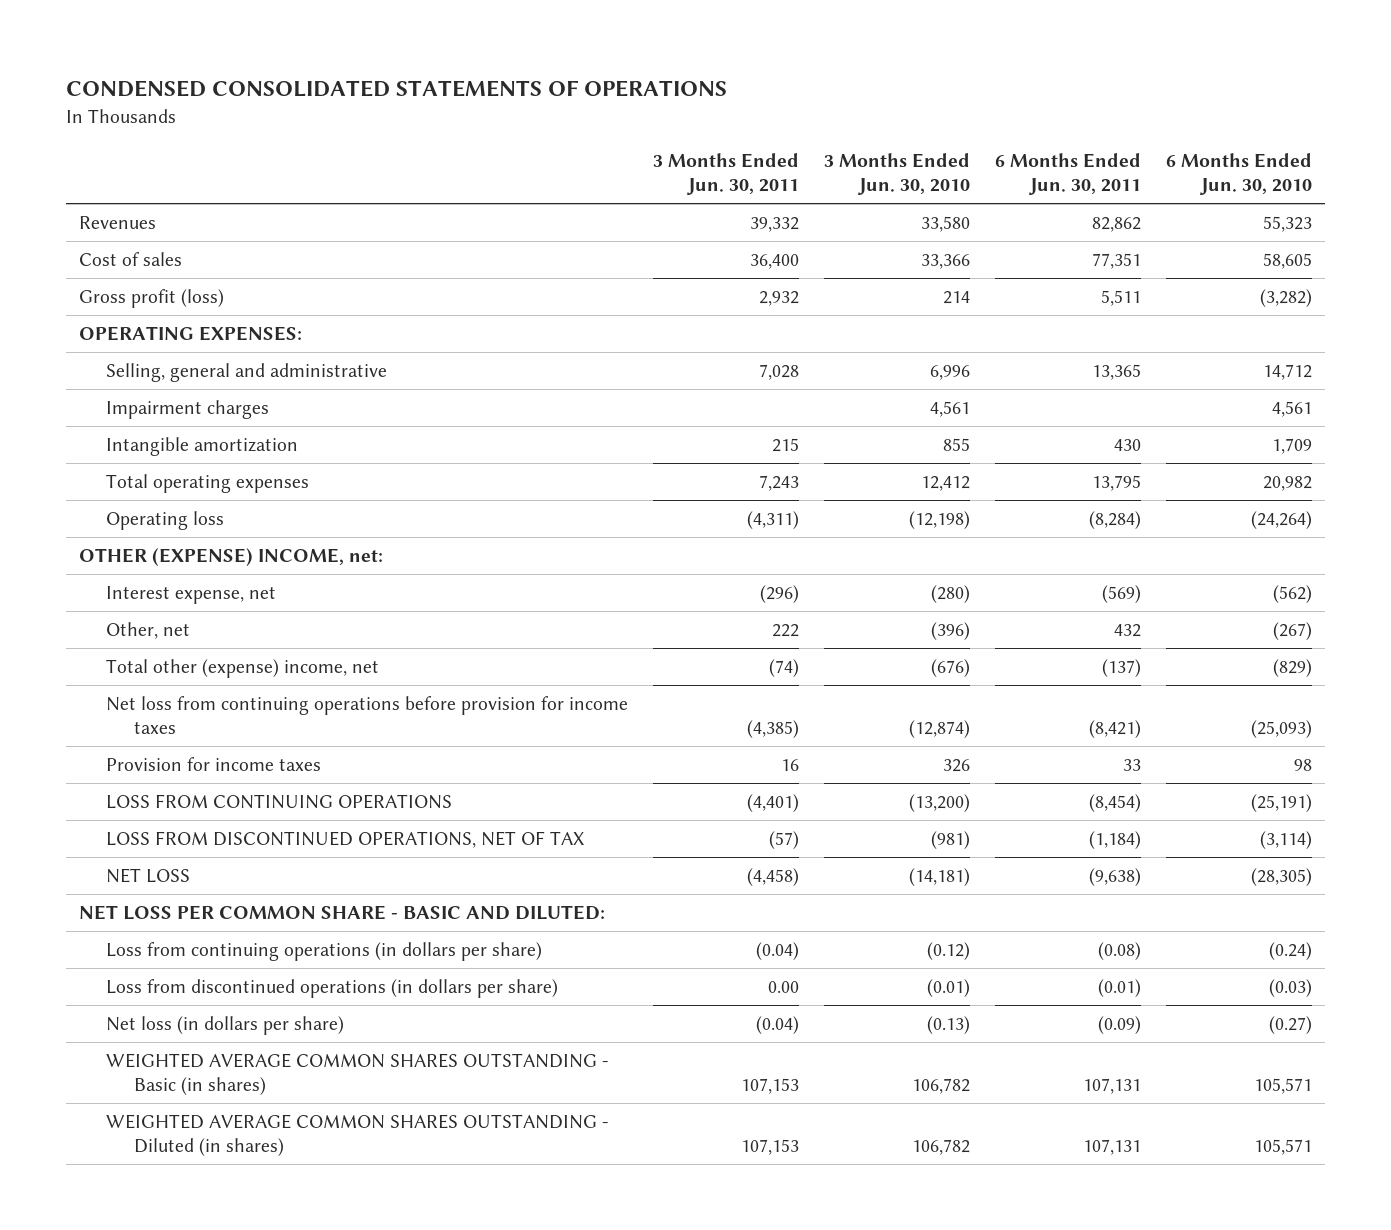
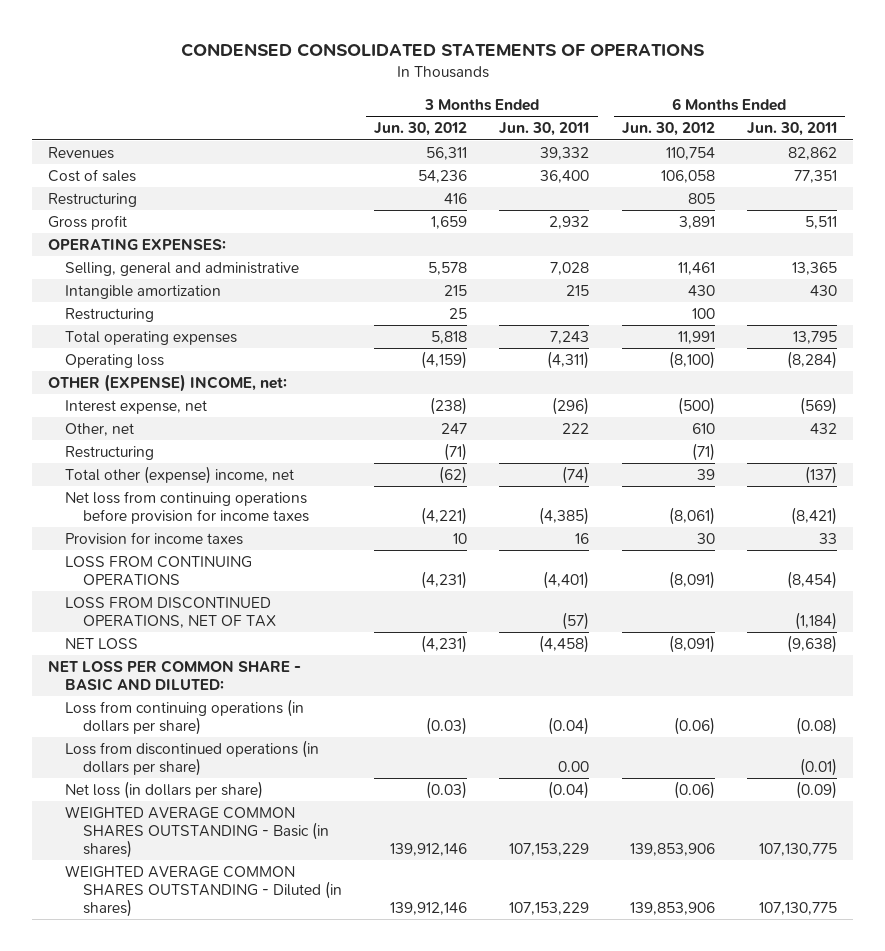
- | 3 Months Ended Jun. 30, 2011 | 3 Months Ended Jun. 30, 2010 | 6 Months Ended Jun. 30, 2011 | 6 Months Ended Jun. 30, 2010
+ | 3 Months Ended Jun. 30, 2012 | 3 Months Ended Jun. 30, 2011 | 6 Months Ended Jun. 30, 2012 | 6 Months Ended Jun. 30, 2011
- Gross profit (loss) | 2,932 | 214 | 5,511 | (3,282)
+ Restructuring | 416 | | 805 |
+ Gross profit | 1,659 | 2,932 | 3,891 | 5,511
- Impairment charges | | 4,561 | | 4,561
+ Restructuring | 25 | | 100 |
+ Restructuring | (71) | | (71) |
- WEIGHTED AVERAGE COMMON SHARES OUTSTANDING - Basic (in shares) | 107,153 | 106,782 | 107,131 | 105,571
- WEIGHTED AVERAGE COMMON SHARES OUTSTANDING - Diluted (in shares) | 107,153 | 106,782 | 107,131 | 105,571
+ WEIGHTED AVERAGE COMMON SHARES OUTSTANDING - Basic (in shares) | 139,912,146 | 107,153,229 | 139,853,906 | 107,130,775
+ WEIGHTED AVERAGE COMMON SHARES OUTSTANDING - Diluted (in shares) | 139,912,146 | 107,153,229 | 139,853,906 | 107,130,775

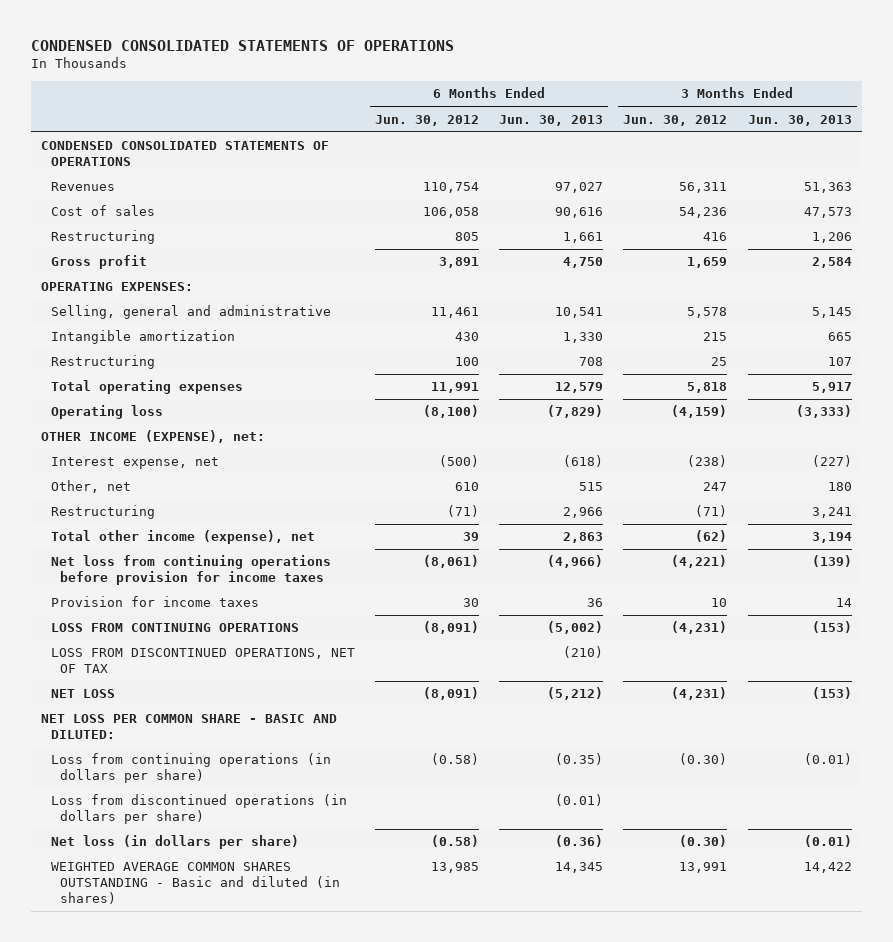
- | 3 Months Ended Jun. 30, 2012 | 3 Months Ended Jun. 30, 2011 | 6 Months Ended Jun. 30, 2012 | 6 Months Ended Jun. 30, 2011
+ | 6 Months Ended Jun. 30, 2012 | 6 Months Ended Jun. 30, 2013 | 3 Months Ended Jun. 30, 2012 | 3 Months Ended Jun. 30, 2013
+ CONDENSED CONSOLIDATED STATEMENTS OF OPERATIONS
- OTHER (EXPENSE) INCOME, net:
+ OTHER INCOME (EXPENSE), net:
- Total other (expense) income, net | (62) | (74) | 39 | (137)
+ Total other income (expense), net | 39 | 2,863 | (62) | 3,194
- Loss from continuing operations (in dollars per share) | (0.03) | (0.04) | (0.06) | (0.08)
+ Loss from continuing operations (in dollars per share) | (0.58) | (0.35) | (0.30) | (0.01)
- Net loss (in dollars per share) | (0.03) | (0.04) | (0.06) | (0.09)
- WEIGHTED AVERAGE COMMON SHARES OUTSTANDING - Basic (in shares) | 139,912,146 | 107,153,229 | 139,853,906 | 107,130,775
- WEIGHTED AVERAGE COMMON SHARES OUTSTANDING - Diluted (in shares) | 139,912,146 | 107,153,229 | 139,853,906 | 107,130,775
+ Net loss (in dollars per share) | (0.58) | (0.36) | (0.30) | (0.01)
+ WEIGHTED AVERAGE COMMON SHARES OUTSTANDING - Basic and diluted (in shares) | 13,985 | 14,345 | 13,991 | 14,422

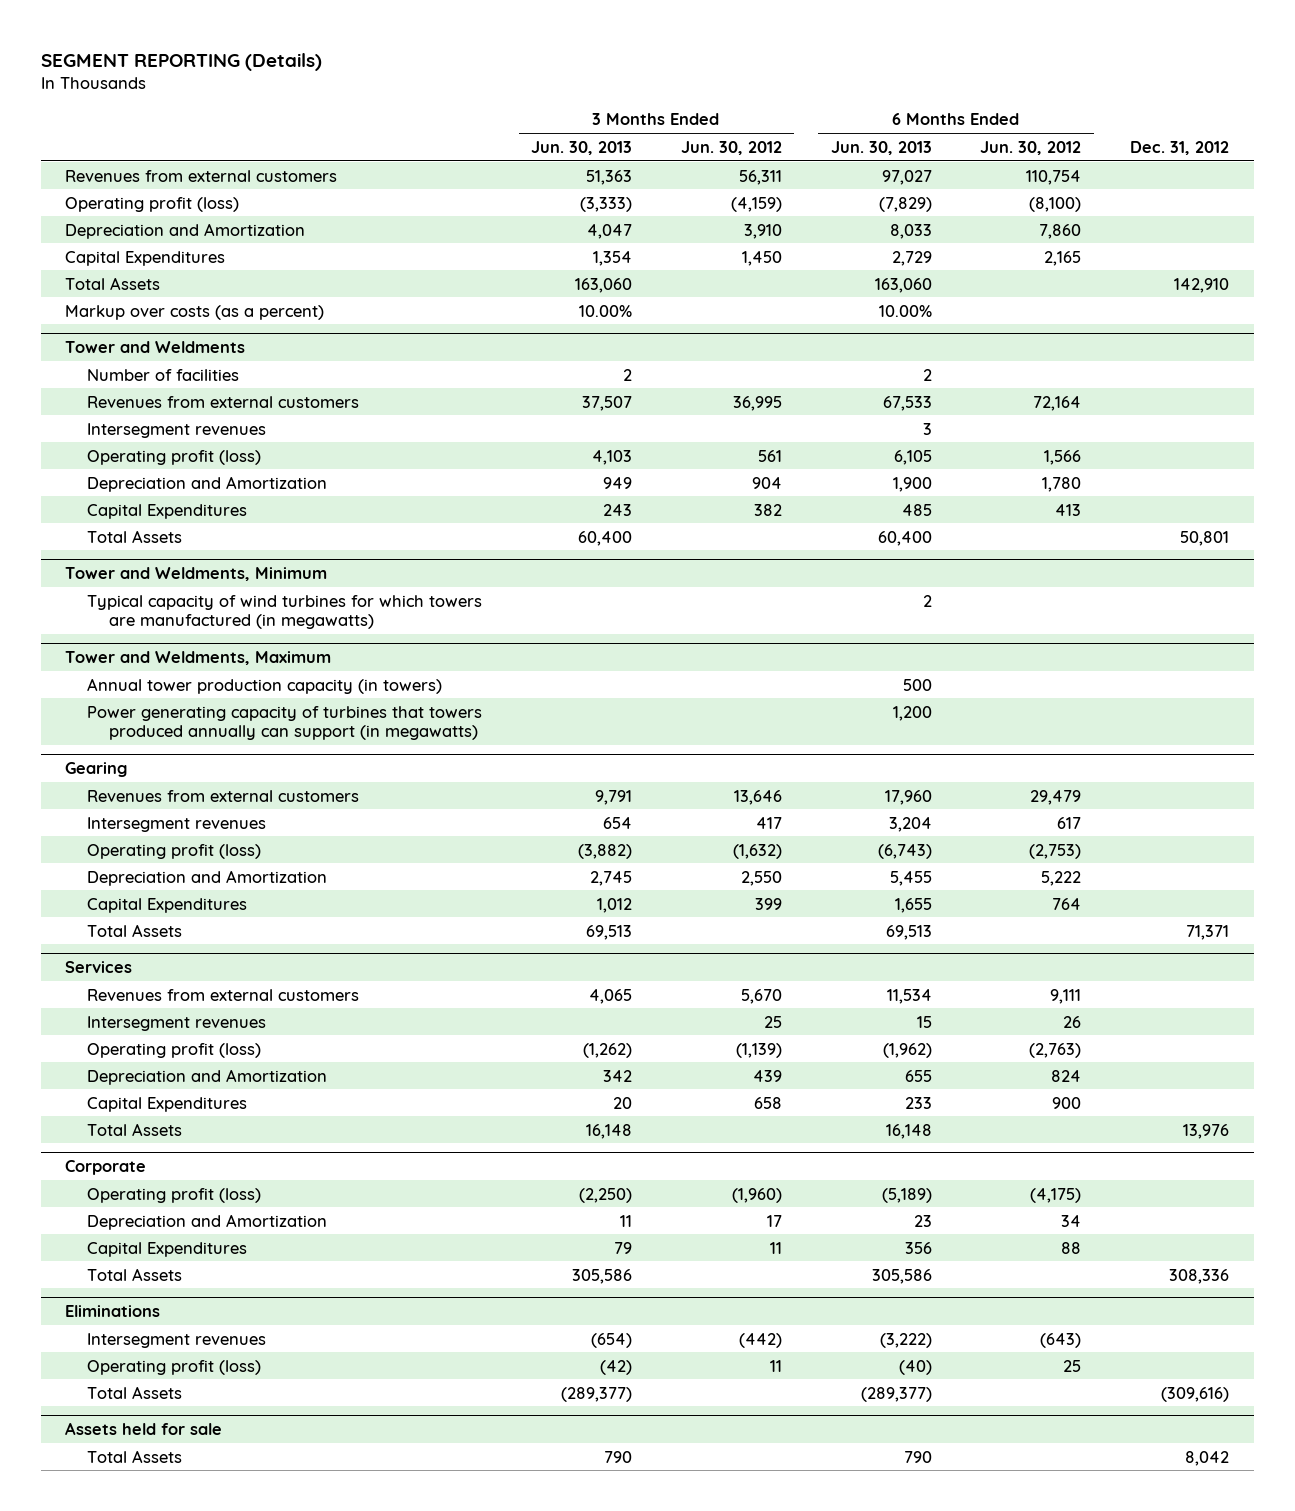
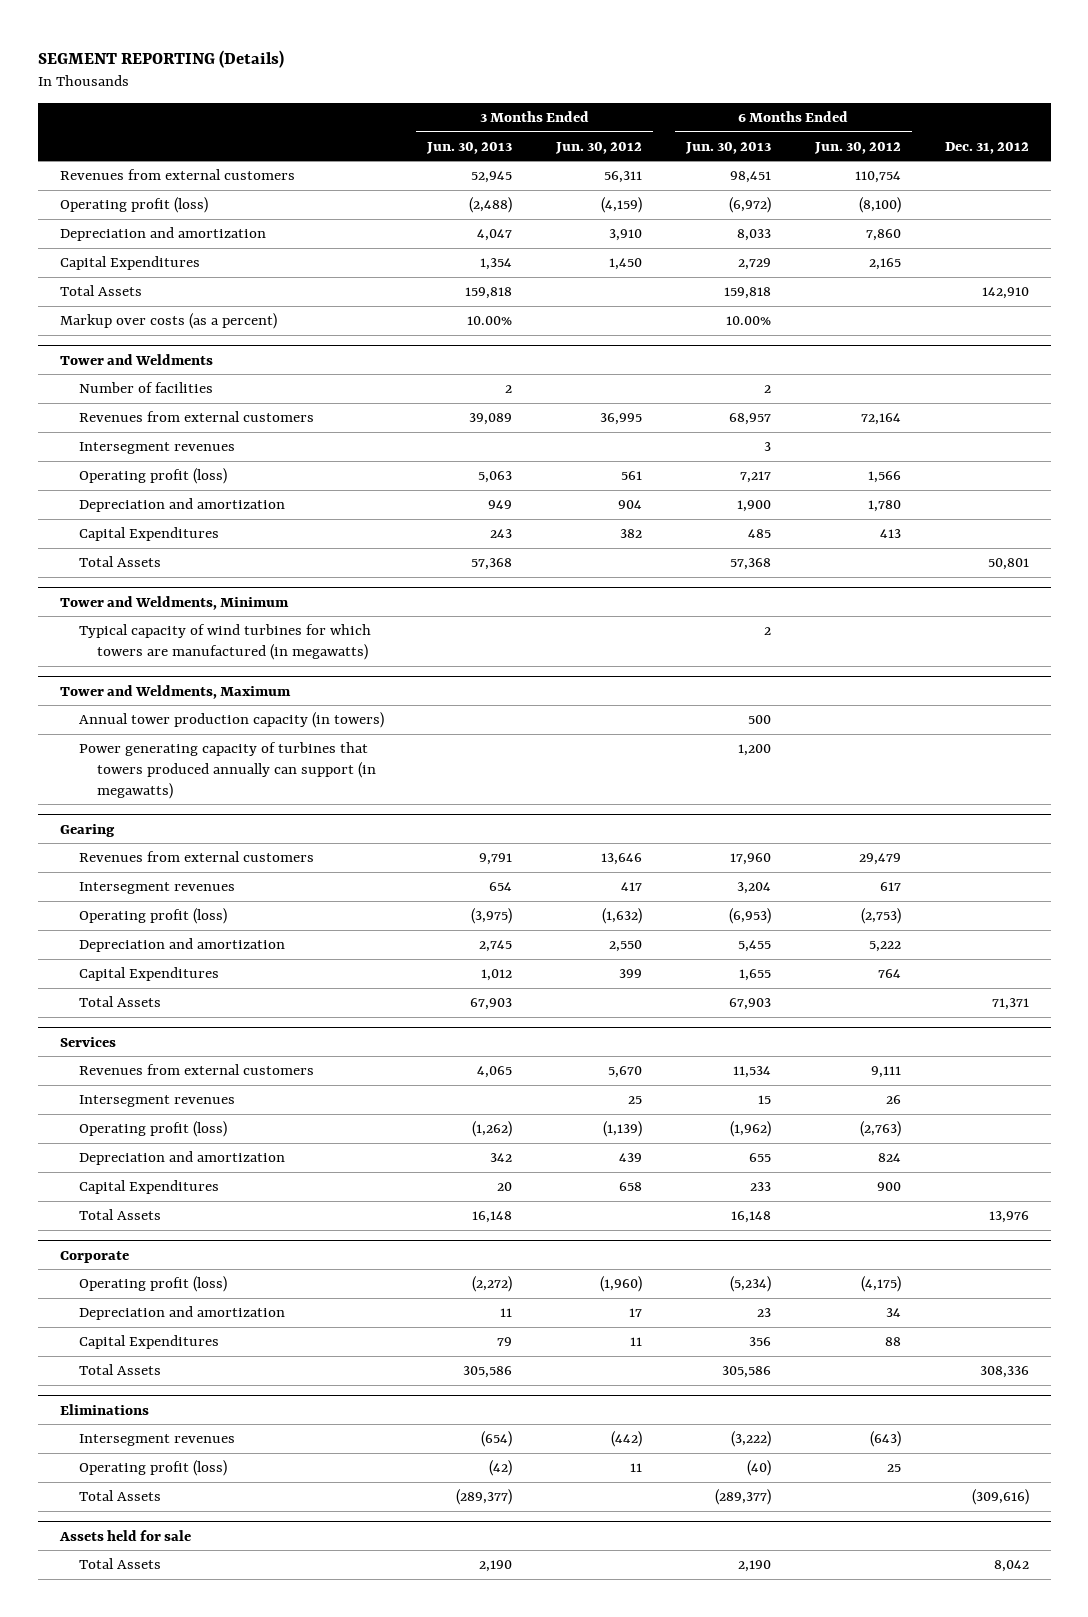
- Revenues from external customers | 51,363 | 56,311 | 97,027 | 110,754 |
- Operating profit (loss) | (3,333) | (4,159) | (7,829) | (8,100) |
- Depreciation and Amortization | 4,047 | 3,910 | 8,033 | 7,860 |
+ Revenues from external customers | 52,945 | 56,311 | 98,451 | 110,754 |
+ Operating profit (loss) | (2,488) | (4,159) | (6,972) | (8,100) |
+ Depreciation and amortization | 4,047 | 3,910 | 8,033 | 7,860 |
- Total Assets | 163,060 | | 163,060 | | 142,910
+ Total Assets | 159,818 | | 159,818 | | 142,910
@ Tower and Weldments
- Revenues from external customers | 37,507 | 36,995 | 67,533 | 72,164 |
+ Revenues from external customers | 39,089 | 36,995 | 68,957 | 72,164 |
- Operating profit (loss) | 4,103 | 561 | 6,105 | 1,566 |
- Depreciation and Amortization | 949 | 904 | 1,900 | 1,780 |
+ Operating profit (loss) | 5,063 | 561 | 7,217 | 1,566 |
+ Depreciation and amortization | 949 | 904 | 1,900 | 1,780 |
- Total Assets | 60,400 | | 60,400 | | 50,801
+ Total Assets | 57,368 | | 57,368 | | 50,801
@ Gearing
- Operating profit (loss) | (3,882) | (1,632) | (6,743) | (2,753) |
- Depreciation and Amortization | 2,745 | 2,550 | 5,455 | 5,222 |
+ Operating profit (loss) | (3,975) | (1,632) | (6,953) | (2,753) |
+ Depreciation and amortization | 2,745 | 2,550 | 5,455 | 5,222 |
- Total Assets | 69,513 | | 69,513 | | 71,371
+ Total Assets | 67,903 | | 67,903 | | 71,371
@ Services
- Depreciation and Amortization | 342 | 439 | 655 | 824 |
+ Depreciation and amortization | 342 | 439 | 655 | 824 |
@ Corporate
- Operating profit (loss) | (2,250) | (1,960) | (5,189) | (4,175) |
- Depreciation and Amortization | 11 | 17 | 23 | 34 |
+ Operating profit (loss) | (2,272) | (1,960) | (5,234) | (4,175) |
+ Depreciation and amortization | 11 | 17 | 23 | 34 |
@ Assets held for sale
- Total Assets | 790 | | 790 | | 8,042
+ Total Assets | 2,190 | | 2,190 | | 8,042

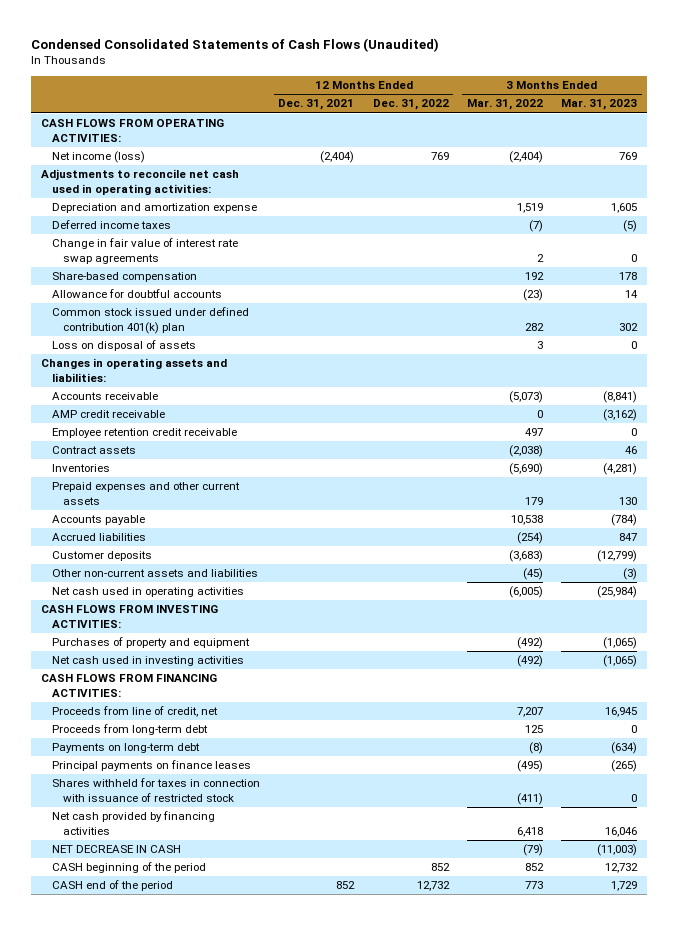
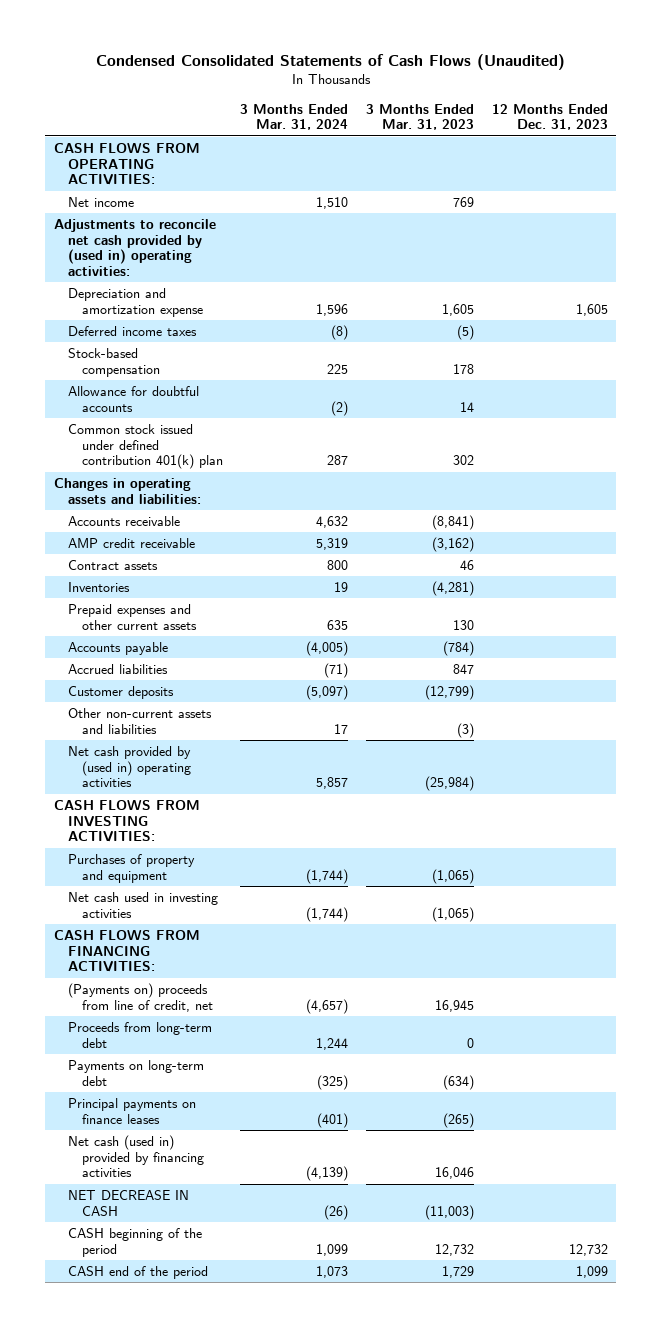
- | 12 Months Ended Dec. 31, 2021 | 12 Months Ended Dec. 31, 2022 | 3 Months Ended Mar. 31, 2022 | 3 Months Ended Mar. 31, 2023
+ | 3 Months Ended Mar. 31, 2024 | 3 Months Ended Mar. 31, 2023 | 12 Months Ended Dec. 31, 2023
- Net income (loss) | (2,404) | 769 | (2,404) | 769
- Adjustments to reconcile net cash used in operating activities:
+ Net income | 1,510 | 769 |
+ Adjustments to reconcile net cash provided by (used in) operating activities:
- Change in fair value of interest rate swap agreements | | | 2 | 0
- Share-based compensation | | | 192 | 178
+ Stock-based compensation | 225 | 178 |
- Loss on disposal of assets | | | 3 | 0
- Employee retention credit receivable | | | 497 | 0
- Net cash used in operating activities | | | (6,005) | (25,984)
+ Net cash provided by (used in) operating activities | 5,857 | (25,984) |
- Proceeds from line of credit, net | | | 7,207 | 16,945
+ (Payments on) proceeds from line of credit, net | (4,657) | 16,945 |
- Shares withheld for taxes in connection with issuance of restricted stock | | | (411) | 0
- Net cash provided by financing activities | | | 6,418 | 16,046
+ Net cash (used in) provided by financing activities | (4,139) | 16,046 |

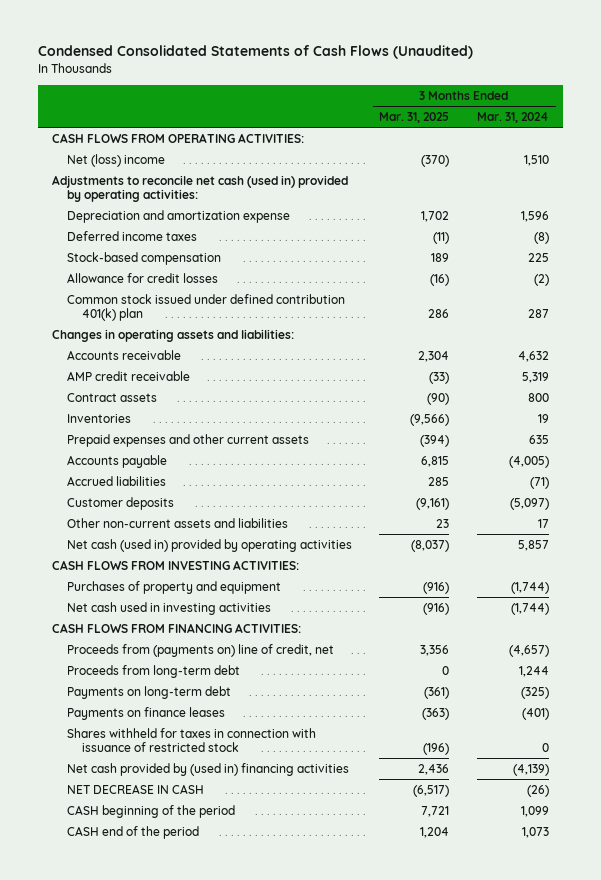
- | 3 Months Ended Mar. 31, 2024 | 3 Months Ended Mar. 31, 2023 | 12 Months Ended Dec. 31, 2023
+ | 3 Months Ended Mar. 31, 2025 | 3 Months Ended Mar. 31, 2024
- Net income | 1,510 | 769 |
- Adjustments to reconcile net cash provided by (used in) operating activities:
+ Net (loss) income | (370) | 1,510
+ Adjustments to reconcile net cash (used in) provided by operating activities:
- Allowance for doubtful accounts | (2) | 14 |
+ Allowance for credit losses | (16) | (2)
- Net cash provided by (used in) operating activities | 5,857 | (25,984) |
+ Net cash (used in) provided by operating activities | (8,037) | 5,857
- (Payments on) proceeds from line of credit, net | (4,657) | 16,945 |
+ Proceeds from (payments on) line of credit, net | 3,356 | (4,657)
- Principal payments on finance leases | (401) | (265) |
- Net cash (used in) provided by financing activities | (4,139) | 16,046 |
+ Payments on finance leases | (363) | (401)
+ Shares withheld for taxes in connection with issuance of restricted stock | (196) | 0
+ Net cash provided by (used in) financing activities | 2,436 | (4,139)

